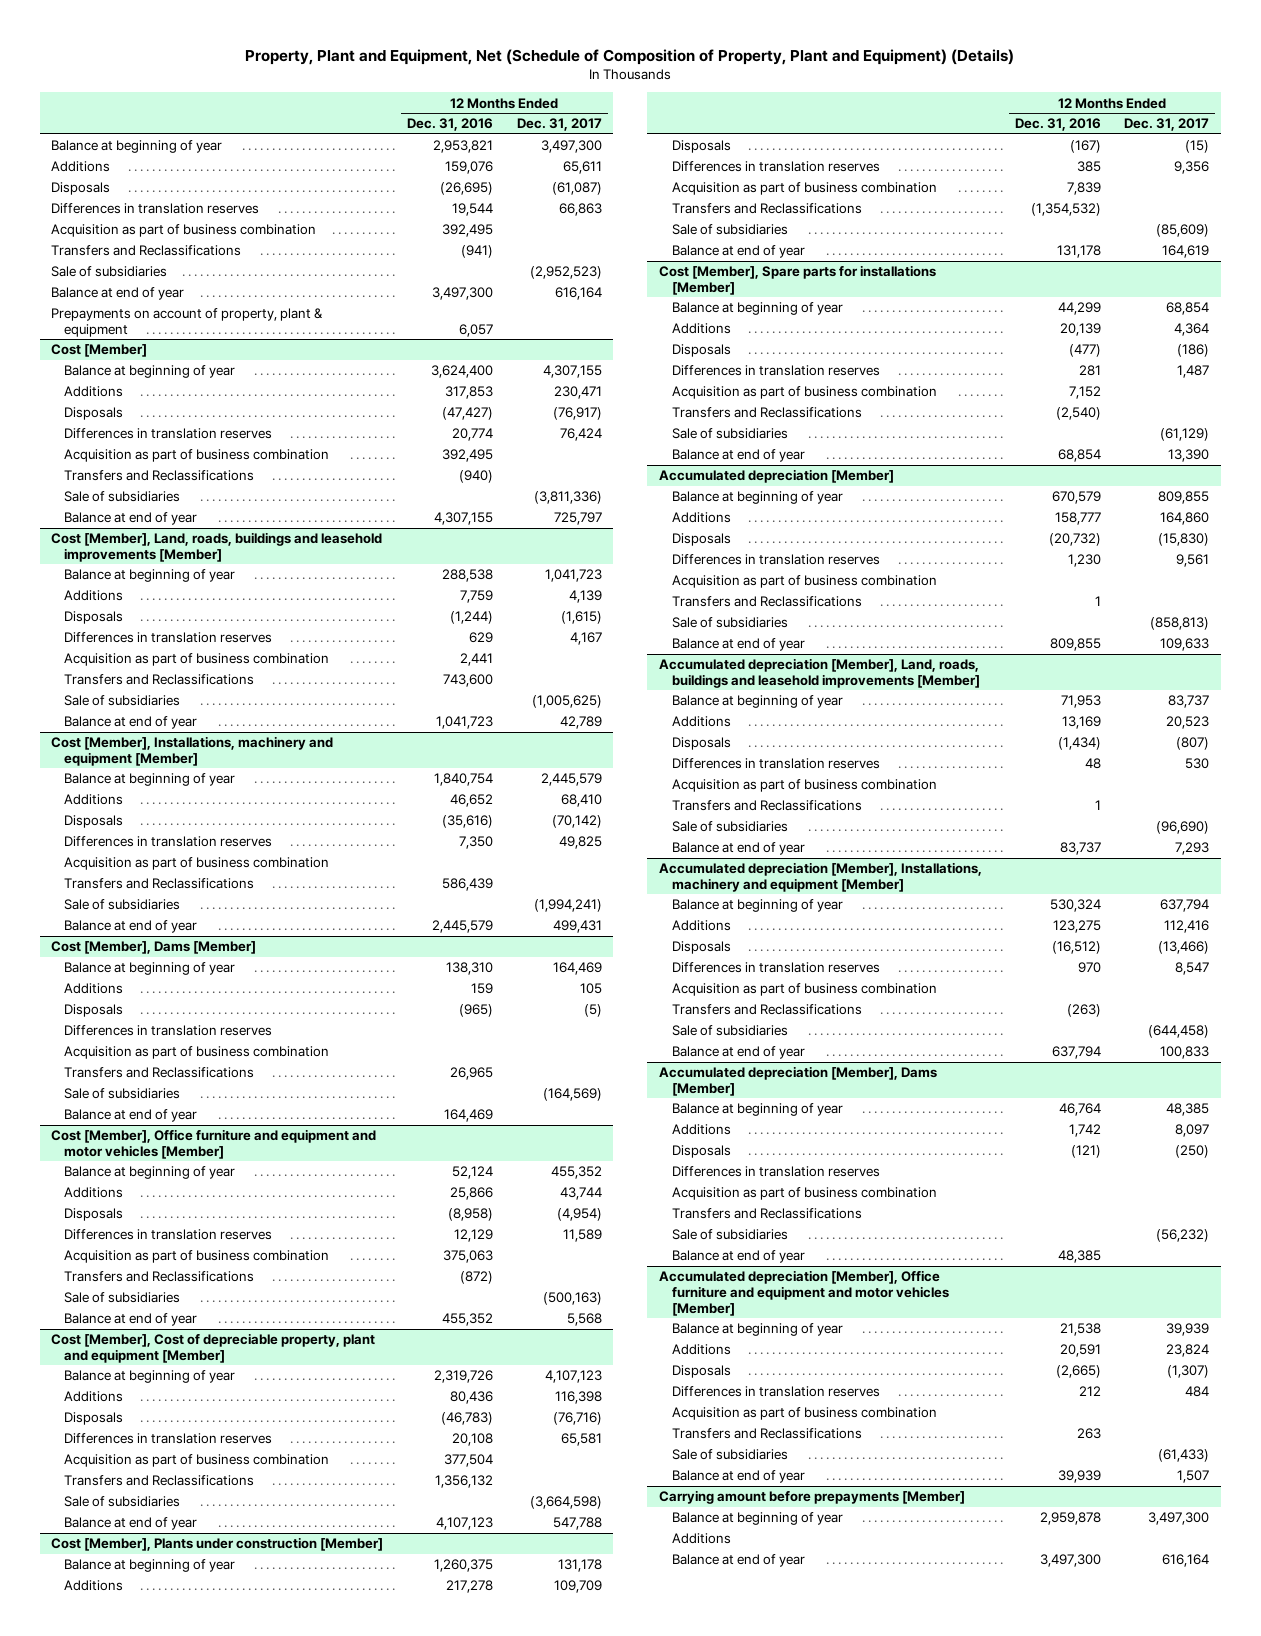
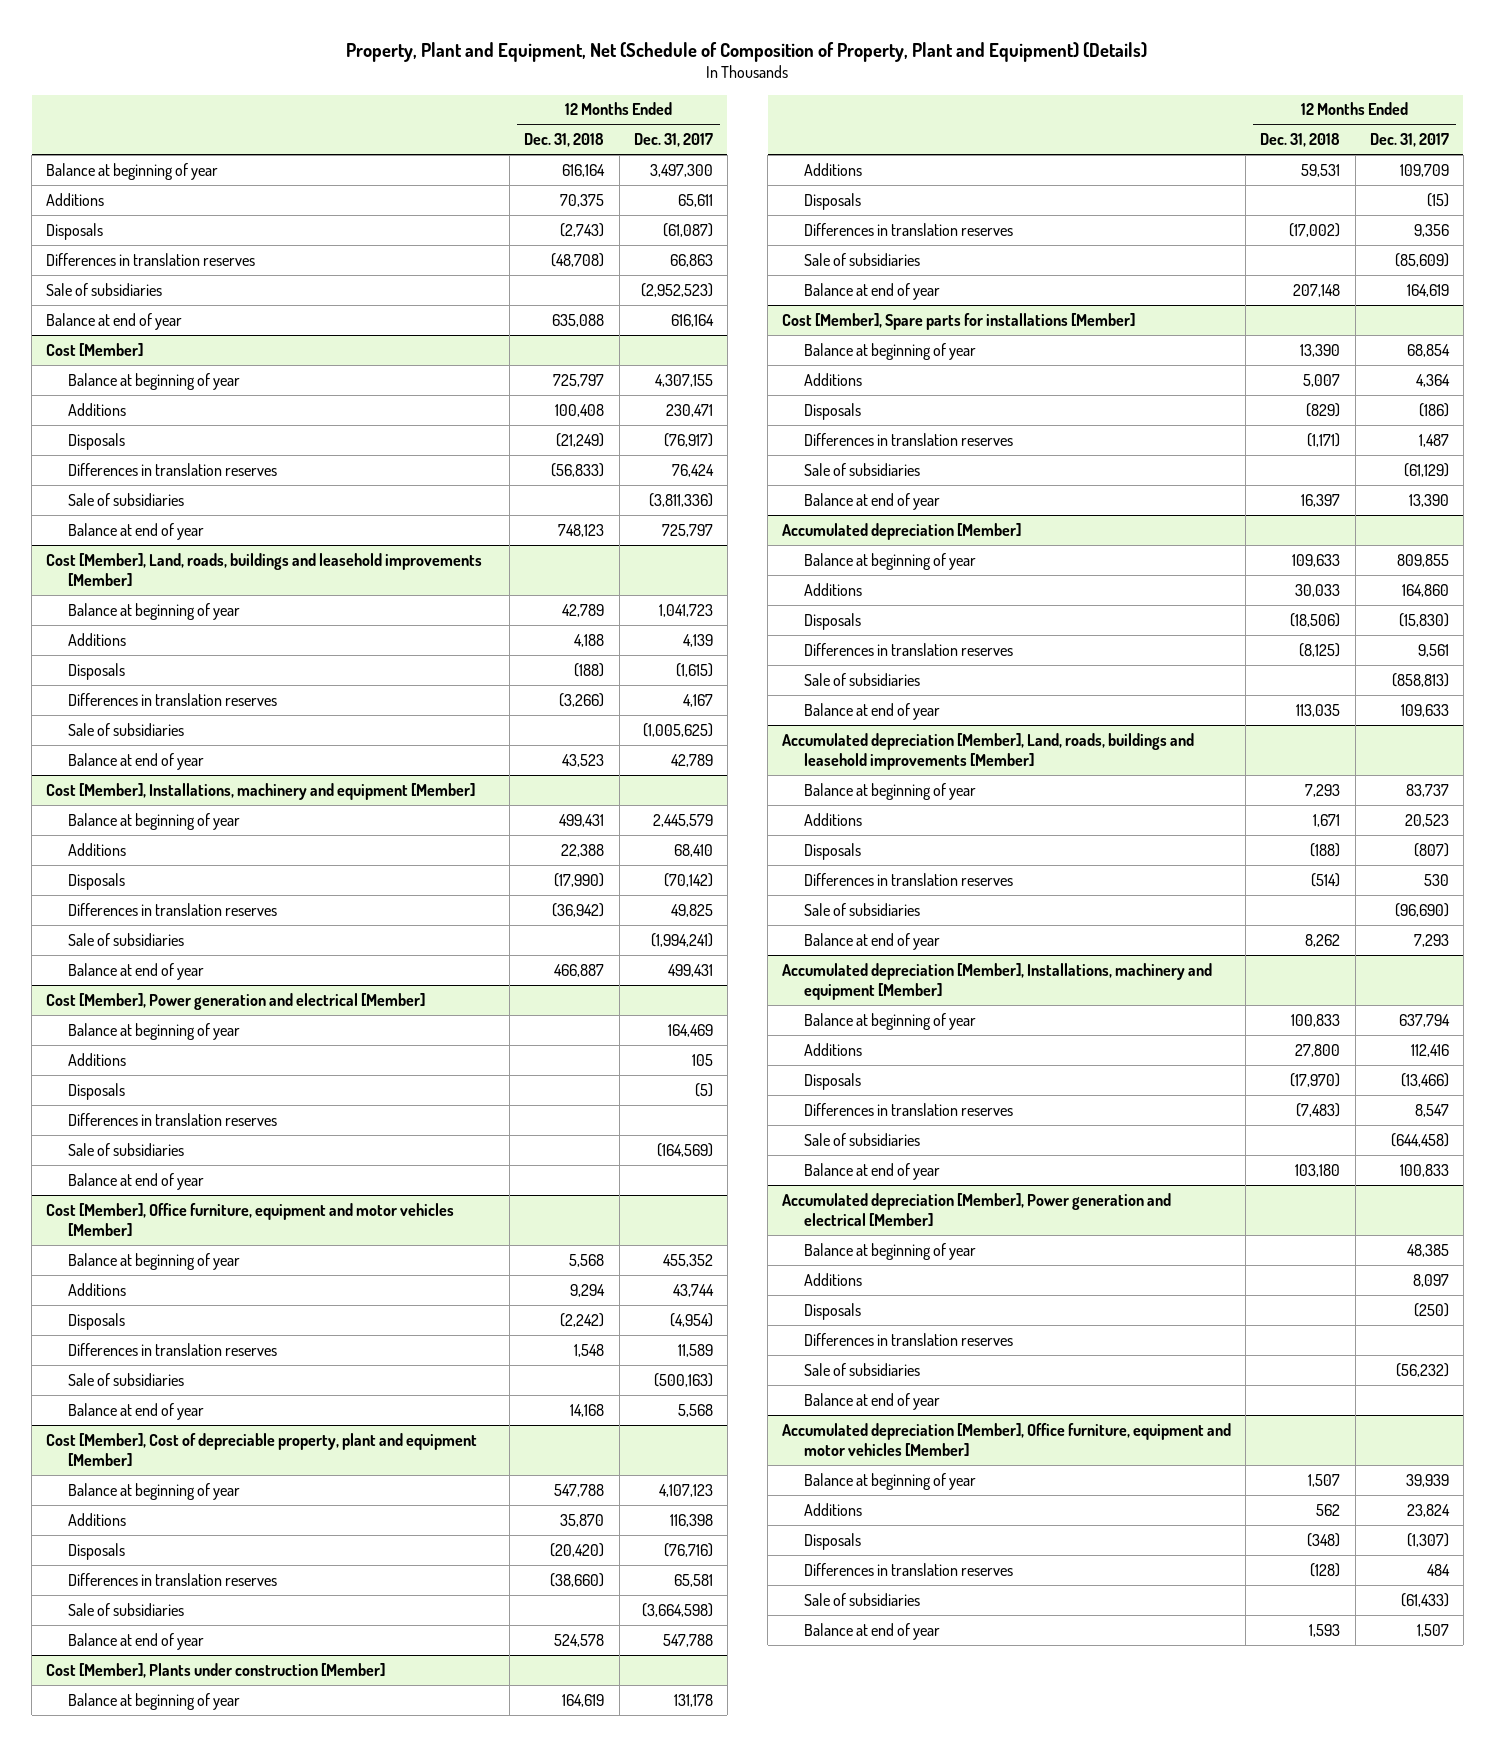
- | 12 Months Ended Dec. 31, 2016 | 12 Months Ended Dec. 31, 2017
+ | 12 Months Ended Dec. 31, 2018 | 12 Months Ended Dec. 31, 2017
- Acquisition as part of business combination | 392,495 |
- Transfers and Reclassifications | (941) |
- Prepayments on account of property, plant & equipment | 6,057 |
@ Cost [Member]
- Acquisition as part of business combination | 392,495 |
- Transfers and Reclassifications | (940) |
@ Cost [Member], Land, roads, buildings and leasehold improvements [Member]
- Acquisition as part of business combination | 2,441 |
- Transfers and Reclassifications | 743,600 |
@ Cost [Member], Installations, machinery and equipment [Member]
- Acquisition as part of business combination
- Transfers and Reclassifications | 586,439 |
- Cost [Member], Dams [Member]
+ Cost [Member], Power generation and electrical [Member]
- Acquisition as part of business combination
- Transfers and Reclassifications | 26,965 |
- Cost [Member], Office furniture and equipment and motor vehicles [Member]
+ Cost [Member], Office furniture, equipment and motor vehicles [Member]
- Acquisition as part of business combination | 375,063 |
- Transfers and Reclassifications | (872) |
@ Cost [Member], Cost of depreciable property, plant and equipment [Member]
- Acquisition as part of business combination | 377,504 |
- Transfers and Reclassifications | 1,356,132 |
@ Cost [Member], Plants under construction [Member]
- Acquisition as part of business combination | 7,839 |
- Transfers and Reclassifications | (1,354,532) |
@ Cost [Member], Spare parts for installations [Member]
- Acquisition as part of business combination | 7,152 |
- Transfers and Reclassifications | (2,540) |
@ Accumulated depreciation [Member]
- Acquisition as part of business combination
- Transfers and Reclassifications | 1 |
@ Accumulated depreciation [Member], Land, roads, buildings and leasehold improvements [Member]
- Acquisition as part of business combination
- Transfers and Reclassifications | 1 |
@ Accumulated depreciation [Member], Installations, machinery and equipment [Member]
- Acquisition as part of business combination
- Transfers and Reclassifications | (263) |
- Accumulated depreciation [Member], Dams [Member]
+ Accumulated depreciation [Member], Power generation and electrical [Member]
- Acquisition as part of business combination
- Transfers and Reclassifications
- Accumulated depreciation [Member], Office furniture and equipment and motor vehicles [Member]
+ Accumulated depreciation [Member], Office furniture, equipment and motor vehicles [Member]
- Acquisition as part of business combination
- Transfers and Reclassifications | 263 |
- Carrying amount before prepayments [Member]
- Balance at beginning of year | 2,959,878 | 3,497,300
- Additions
- Balance at end of year | 3,497,300 | 616,164

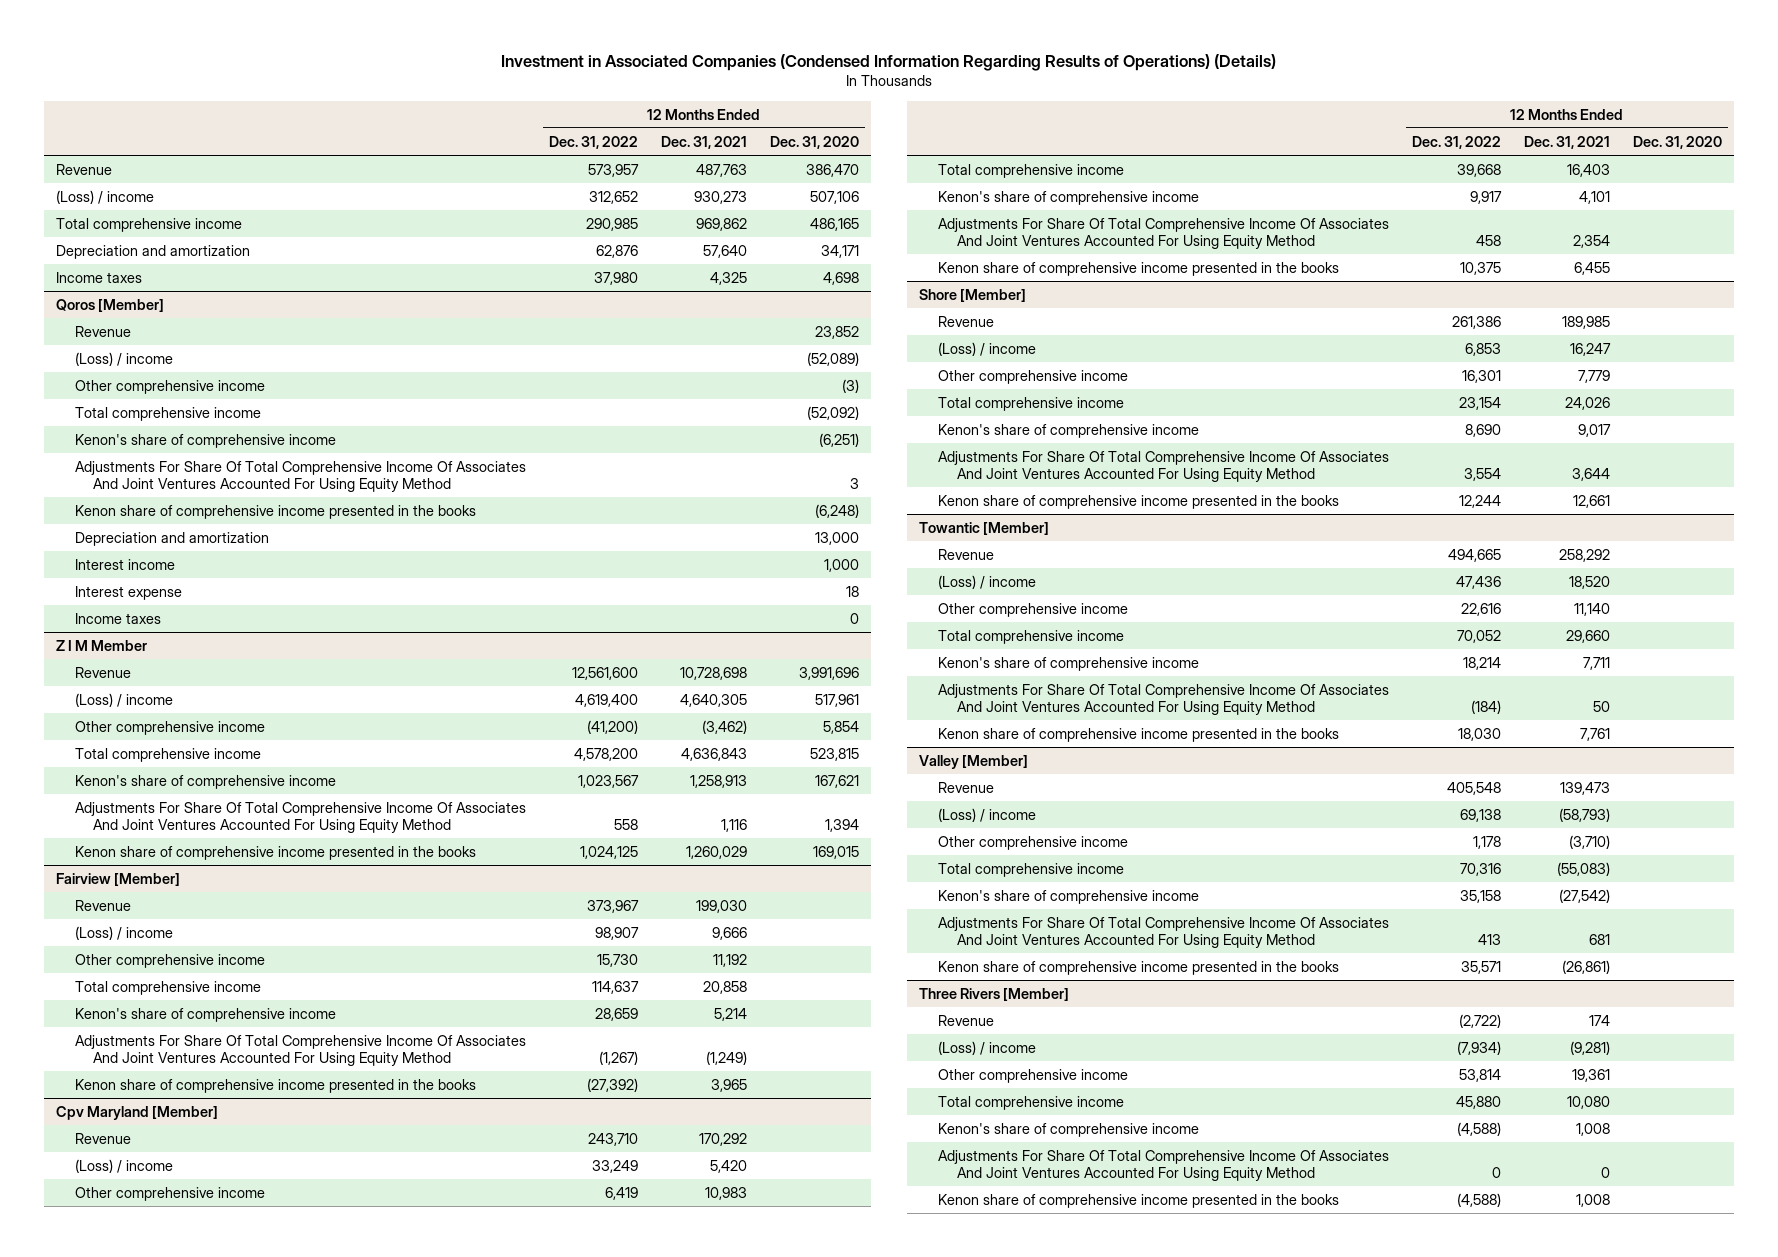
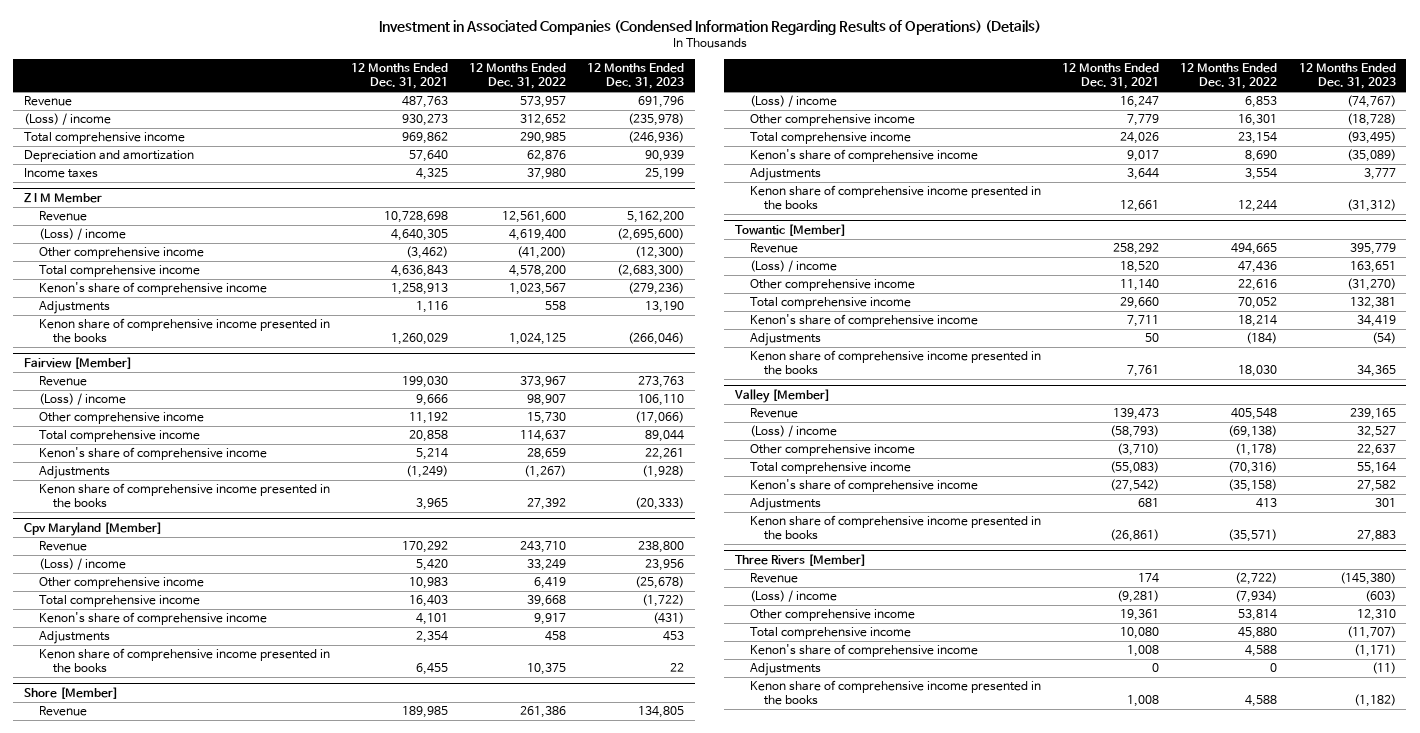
- | 12 Months Ended Dec. 31, 2022 | 12 Months Ended Dec. 31, 2021 | 12 Months Ended Dec. 31, 2020
+ | 12 Months Ended Dec. 31, 2021 | 12 Months Ended Dec. 31, 2022 | 12 Months Ended Dec. 31, 2023
- Qoros [Member]
- Revenue | | | 23,852
- (Loss) / income | | | (52,089)
- Other comprehensive income | | | (3)
- Total comprehensive income | | | (52,092)
- Kenon's share of comprehensive income | | | (6,251)
- Adjustments For Share Of Total Comprehensive Income Of Associates And Joint Ventures Accounted For Using Equity Method | | | 3
- Kenon share of comprehensive income presented in the books | | | (6,248)
- Depreciation and amortization | | | 13,000
- Interest income | | | 1,000
- Interest expense | | | 18
- Income taxes | | | 0
@ Z I M Member
- Adjustments For Share Of Total Comprehensive Income Of Associates And Joint Ventures Accounted For Using Equity Method | 558 | 1,116 | 1,394
+ Adjustments | 1,116 | 558 | 13,190
@ Fairview [Member]
- Adjustments For Share Of Total Comprehensive Income Of Associates And Joint Ventures Accounted For Using Equity Method | (1,267) | (1,249) |
- Kenon share of comprehensive income presented in the books | (27,392) | 3,965 |
+ Adjustments | (1,249) | (1,267) | (1,928)
+ Kenon share of comprehensive income presented in the books | 3,965 | 27,392 | (20,333)
@ Cpv Maryland [Member]
- Adjustments For Share Of Total Comprehensive Income Of Associates And Joint Ventures Accounted For Using Equity Method | 458 | 2,354 |
+ Adjustments | 2,354 | 458 | 453
@ Shore [Member]
- Adjustments For Share Of Total Comprehensive Income Of Associates And Joint Ventures Accounted For Using Equity Method | 3,554 | 3,644 |
+ Adjustments | 3,644 | 3,554 | 3,777
@ Towantic [Member]
- Adjustments For Share Of Total Comprehensive Income Of Associates And Joint Ventures Accounted For Using Equity Method | (184) | 50 |
+ Adjustments | 50 | (184) | (54)
@ Valley [Member]
- (Loss) / income | 69,138 | (58,793) |
- Other comprehensive income | 1,178 | (3,710) |
- Total comprehensive income | 70,316 | (55,083) |
- Kenon's share of comprehensive income | 35,158 | (27,542) |
- Adjustments For Share Of Total Comprehensive Income Of Associates And Joint Ventures Accounted For Using Equity Method | 413 | 681 |
- Kenon share of comprehensive income presented in the books | 35,571 | (26,861) |
+ (Loss) / income | (58,793) | (69,138) | 32,527
+ Other comprehensive income | (3,710) | (1,178) | 22,637
+ Total comprehensive income | (55,083) | (70,316) | 55,164
+ Kenon's share of comprehensive income | (27,542) | (35,158) | 27,582
+ Adjustments | 681 | 413 | 301
+ Kenon share of comprehensive income presented in the books | (26,861) | (35,571) | 27,883
@ Three Rivers [Member]
- Kenon's share of comprehensive income | (4,588) | 1,008 |
- Adjustments For Share Of Total Comprehensive Income Of Associates And Joint Ventures Accounted For Using Equity Method | 0 | 0 |
- Kenon share of comprehensive income presented in the books | (4,588) | 1,008 |
+ Kenon's share of comprehensive income | 1,008 | 4,588 | (1,171)
+ Adjustments | 0 | 0 | (11)
+ Kenon share of comprehensive income presented in the books | 1,008 | 4,588 | (1,182)

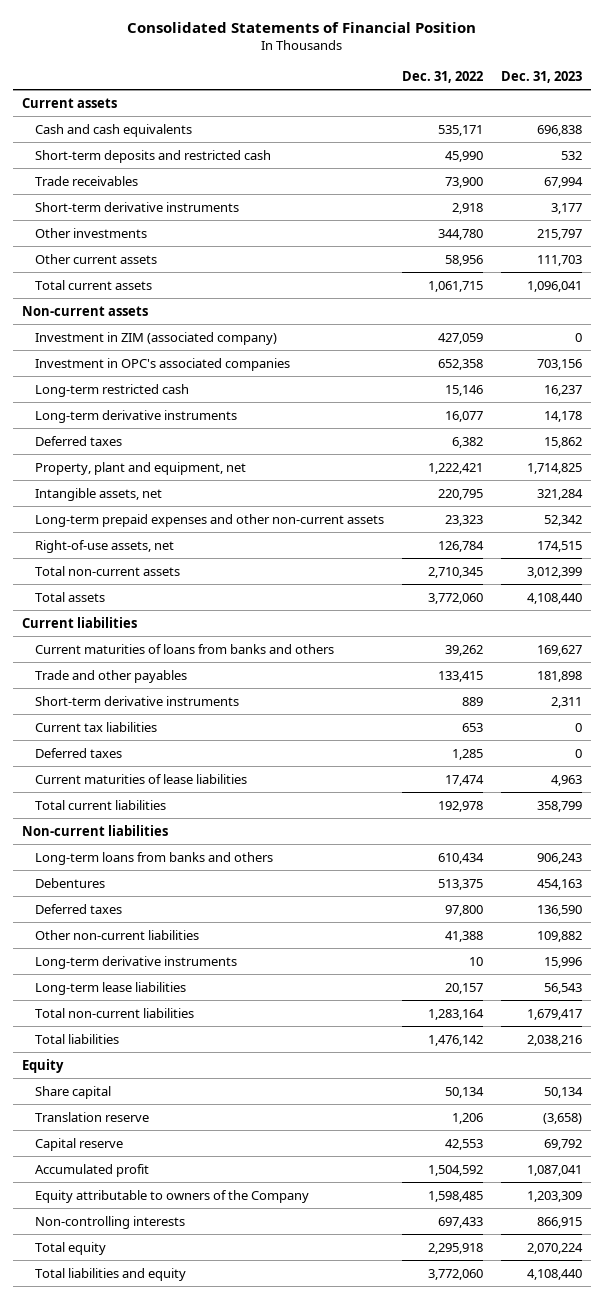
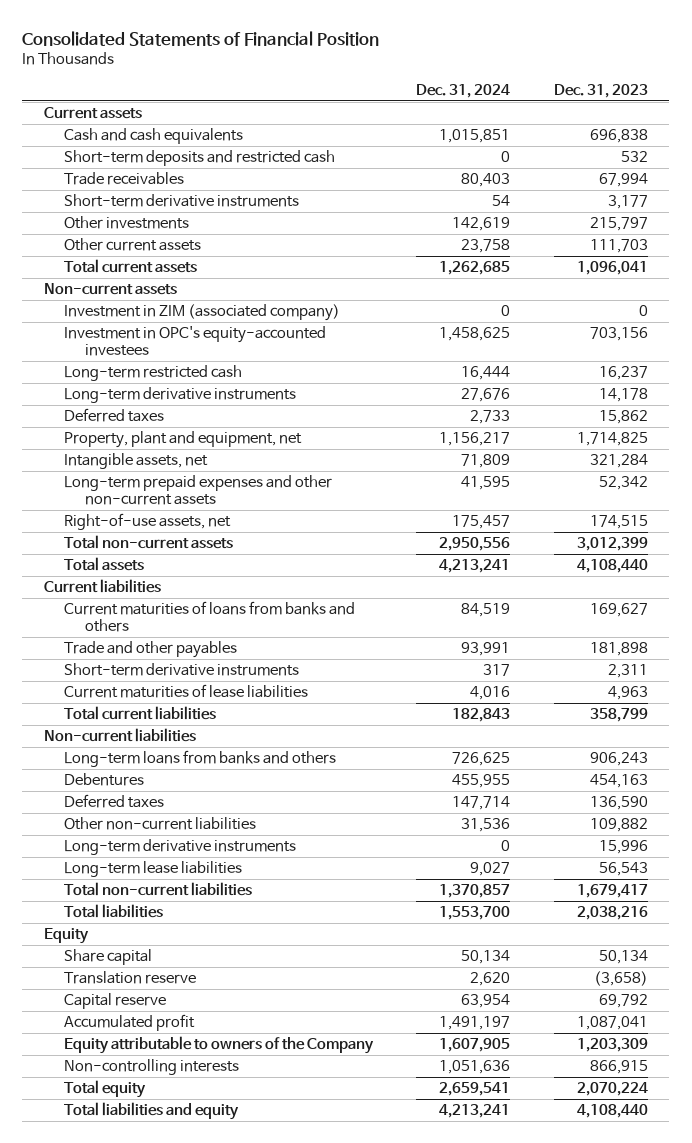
- | Dec. 31, 2022 | Dec. 31, 2023
+ | Dec. 31, 2024 | Dec. 31, 2023
- Investment in OPC's associated companies | 652,358 | 703,156
+ Investment in OPC's equity-accounted investees | 1,458,625 | 703,156
- Current tax liabilities | 653 | 0
- Deferred taxes | 1,285 | 0

